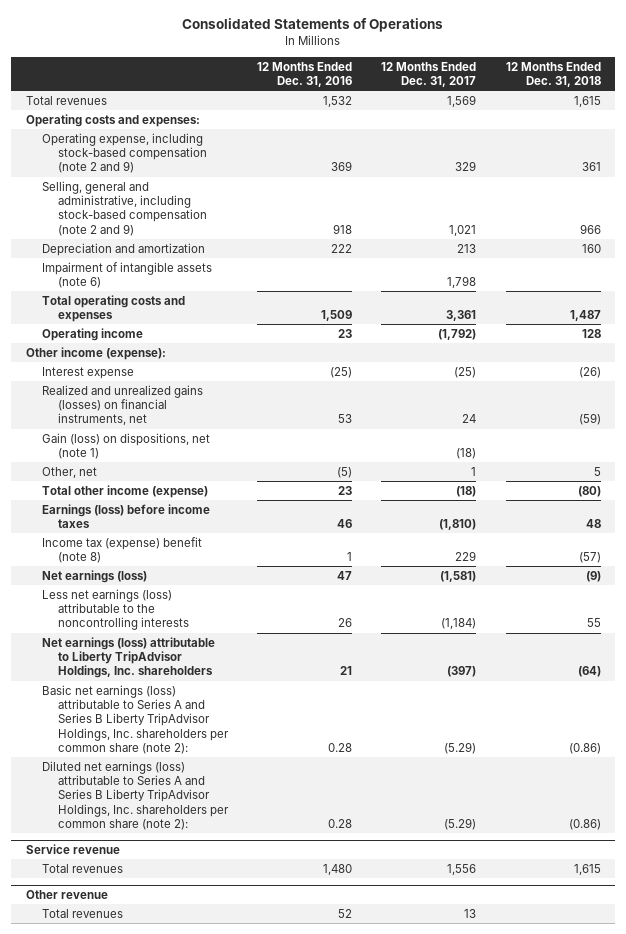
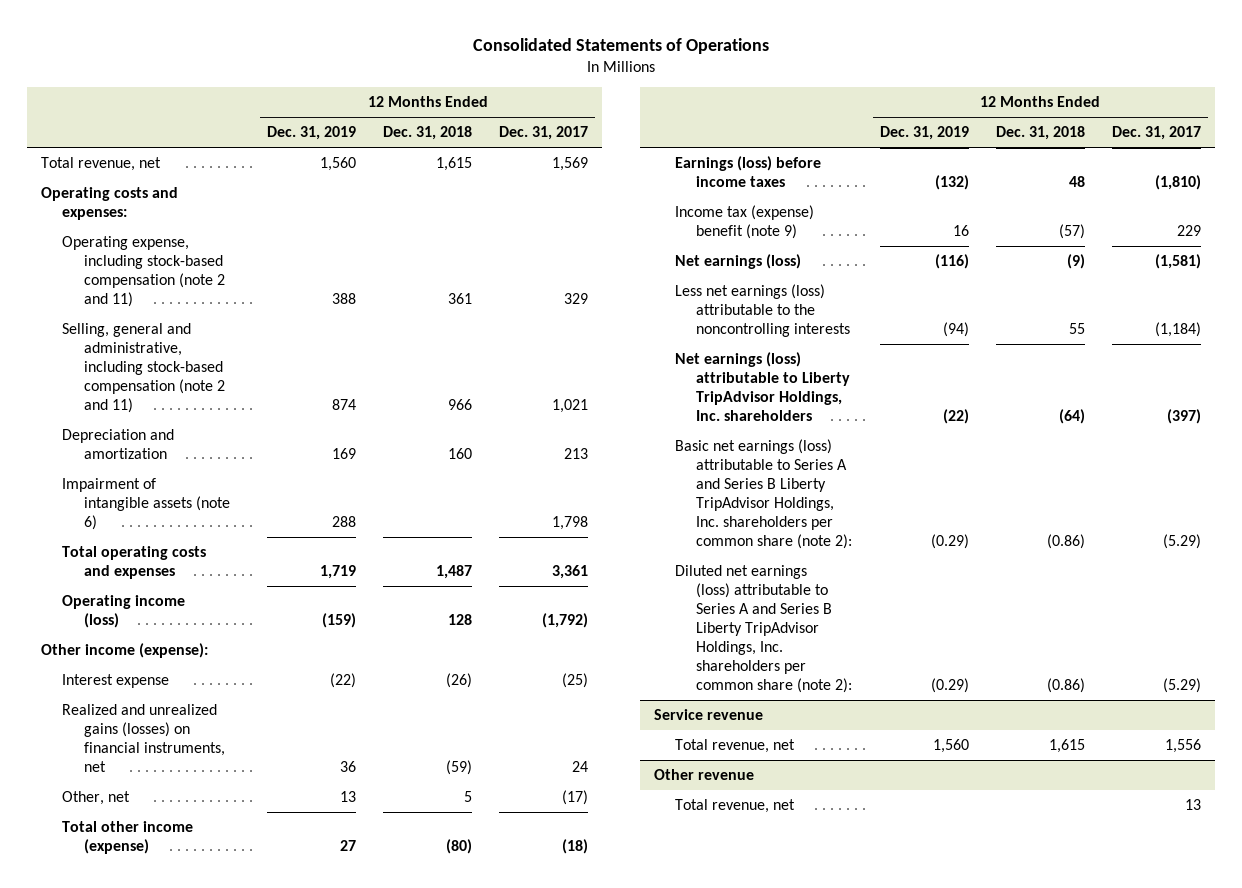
- | 12 Months Ended Dec. 31, 2016 | 12 Months Ended Dec. 31, 2017 | 12 Months Ended Dec. 31, 2018
+ | 12 Months Ended Dec. 31, 2019 | 12 Months Ended Dec. 31, 2018 | 12 Months Ended Dec. 31, 2017
- Total revenues | 1,532 | 1,569 | 1,615
+ Total revenue, net | 1,560 | 1,615 | 1,569
- Operating expense, including stock-based compensation (note 2 and 9) | 369 | 329 | 361
- Selling, general and administrative, including stock-based compensation (note 2 and 9) | 918 | 1,021 | 966
+ Operating expense, including stock-based compensation (note 2 and 11) | 388 | 361 | 329
+ Selling, general and administrative, including stock-based compensation (note 2 and 11) | 874 | 966 | 1,021
- Operating income | 23 | (1,792) | 128
+ Operating income (loss) | (159) | 128 | (1,792)
- Gain (loss) on dispositions, net (note 1) | | (18) |
- Other, net | (5) | 1 | 5
+ Other, net | 13 | 5 | (17)
- Income tax (expense) benefit (note 8) | 1 | 229 | (57)
+ Income tax (expense) benefit (note 9) | 16 | (57) | 229
@ Service revenue
- Total revenues | 1,480 | 1,556 | 1,615
+ Total revenue, net | 1,560 | 1,615 | 1,556
@ Other revenue
- Total revenues | 52 | 13 |
+ Total revenue, net | | | 13

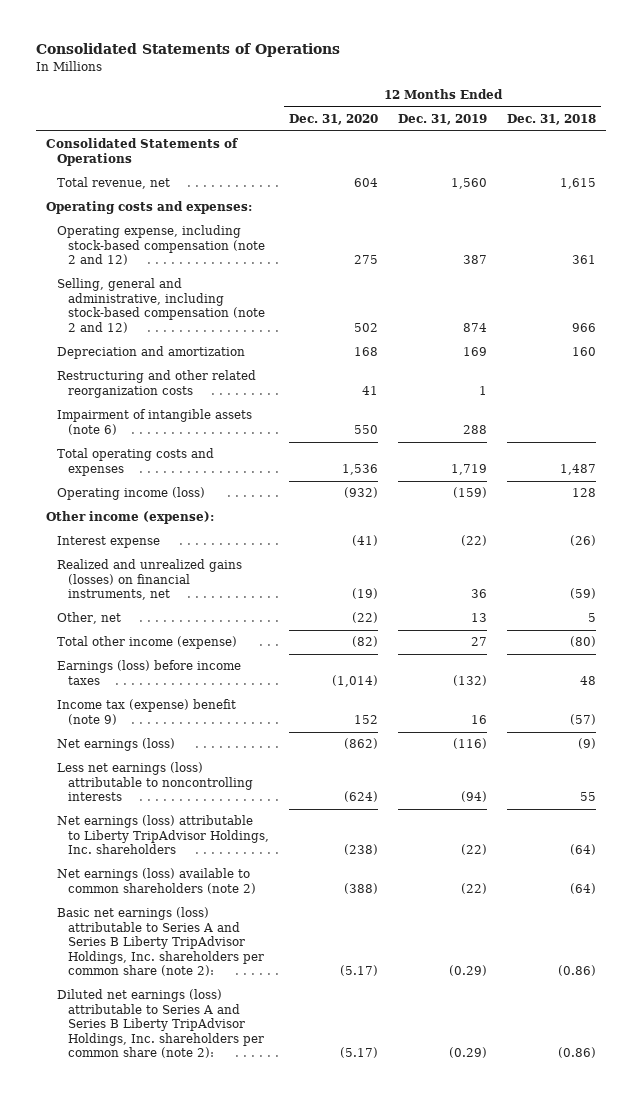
- | 12 Months Ended Dec. 31, 2019 | 12 Months Ended Dec. 31, 2018 | 12 Months Ended Dec. 31, 2017
+ | 12 Months Ended Dec. 31, 2020 | 12 Months Ended Dec. 31, 2019 | 12 Months Ended Dec. 31, 2018
+ Consolidated Statements of Operations
- Operating expense, including stock-based compensation (note 2 and 11) | 388 | 361 | 329
- Selling, general and administrative, including stock-based compensation (note 2 and 11) | 874 | 966 | 1,021
+ Operating expense, including stock-based compensation (note 2 and 12) | 275 | 387 | 361
+ Selling, general and administrative, including stock-based compensation (note 2 and 12) | 502 | 874 | 966
+ Restructuring and other related reorganization costs | 41 | 1 |
- Less net earnings (loss) attributable to the noncontrolling interests | (94) | 55 | (1,184)
+ Less net earnings (loss) attributable to noncontrolling interests | (624) | (94) | 55
+ Net earnings (loss) available to common shareholders (note 2) | (388) | (22) | (64)
- Service revenue
- Total revenue, net | 1,560 | 1,615 | 1,556
- Other revenue
- Total revenue, net | | | 13

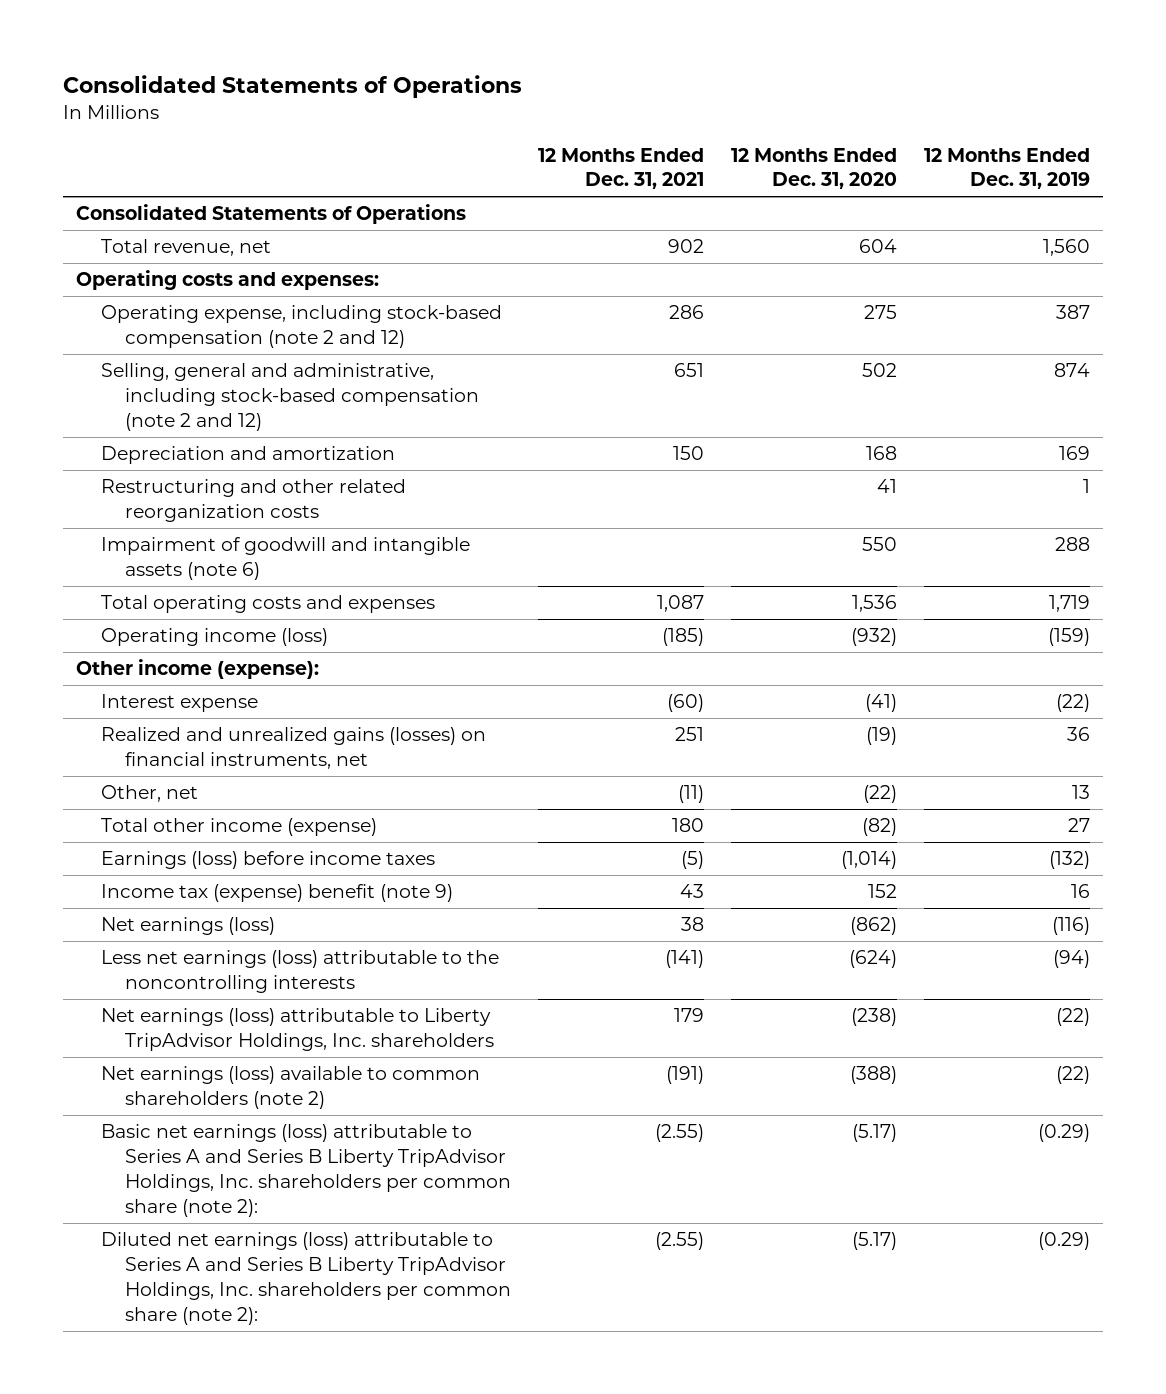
- | 12 Months Ended Dec. 31, 2020 | 12 Months Ended Dec. 31, 2019 | 12 Months Ended Dec. 31, 2018
+ | 12 Months Ended Dec. 31, 2021 | 12 Months Ended Dec. 31, 2020 | 12 Months Ended Dec. 31, 2019
- Impairment of intangible assets (note 6) | 550 | 288 |
+ Impairment of goodwill and intangible assets (note 6) | | 550 | 288
- Less net earnings (loss) attributable to noncontrolling interests | (624) | (94) | 55
+ Less net earnings (loss) attributable to the noncontrolling interests | (141) | (624) | (94)

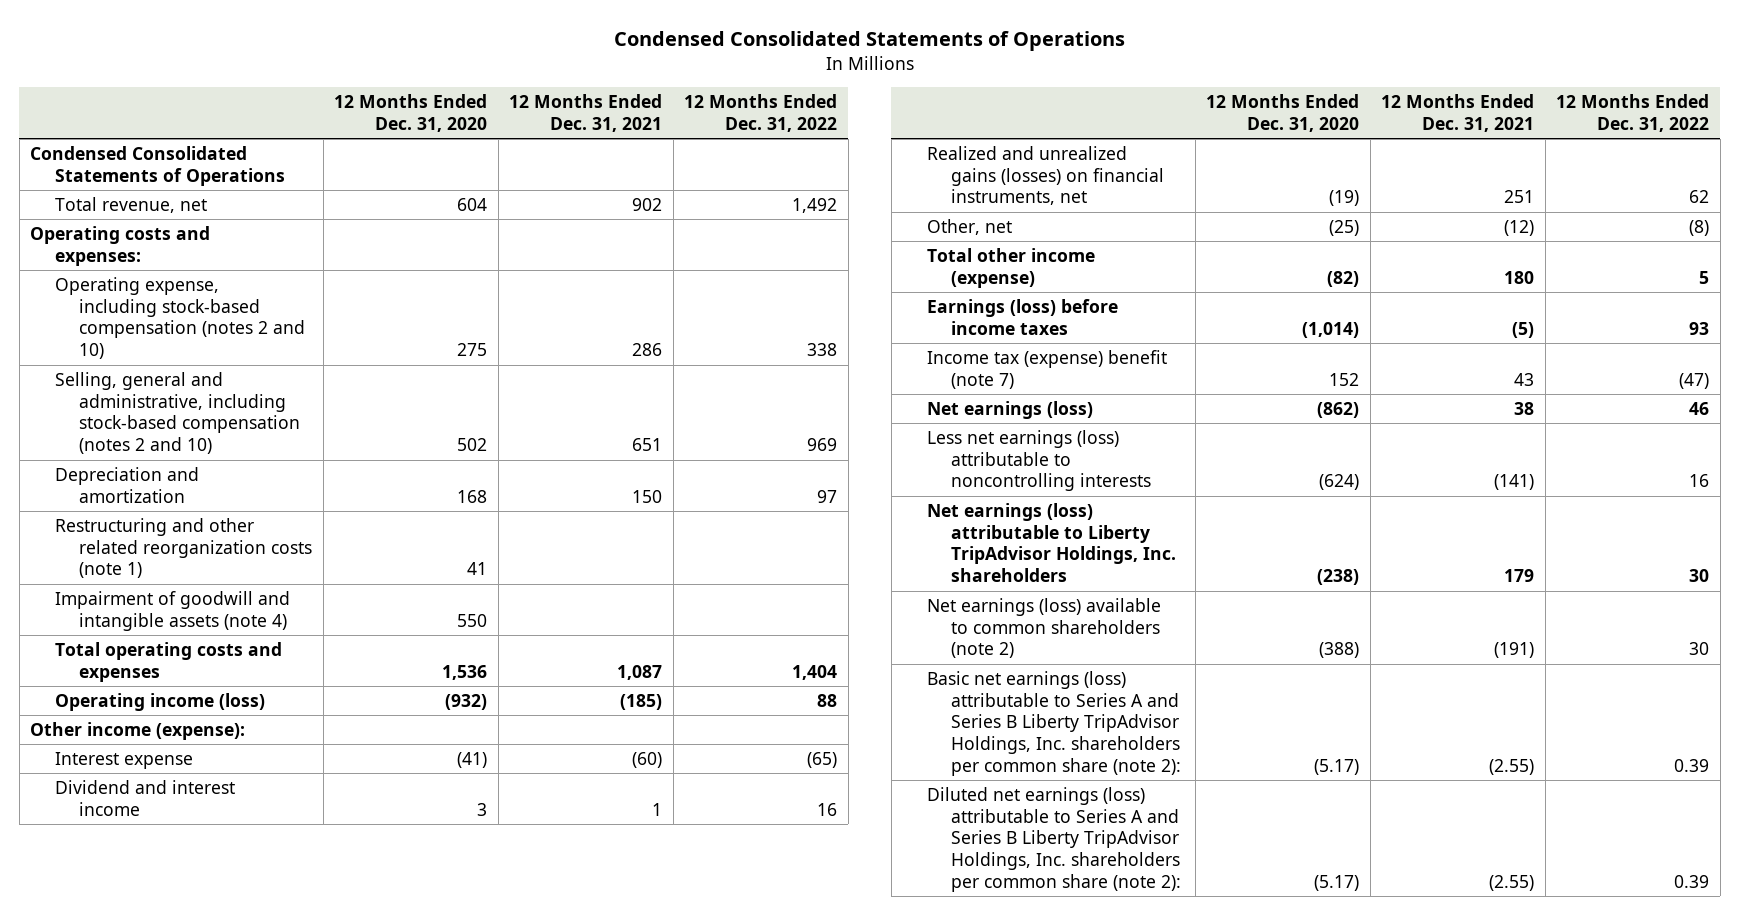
- Consolidated Statements of Operations
+ Condensed Consolidated Statements of Operations
- | 12 Months Ended Dec. 31, 2021 | 12 Months Ended Dec. 31, 2020 | 12 Months Ended Dec. 31, 2019
+ | 12 Months Ended Dec. 31, 2020 | 12 Months Ended Dec. 31, 2021 | 12 Months Ended Dec. 31, 2022
- Consolidated Statements of Operations
+ Condensed Consolidated Statements of Operations
- Operating expense, including stock-based compensation (note 2 and 12) | 286 | 275 | 387
- Selling, general and administrative, including stock-based compensation (note 2 and 12) | 651 | 502 | 874
+ Operating expense, including stock-based compensation (notes 2 and 10) | 275 | 286 | 338
+ Selling, general and administrative, including stock-based compensation (notes 2 and 10) | 502 | 651 | 969
- Restructuring and other related reorganization costs | | 41 | 1
- Impairment of goodwill and intangible assets (note 6) | | 550 | 288
+ Restructuring and other related reorganization costs (note 1) | 41 | |
+ Impairment of goodwill and intangible assets (note 4) | 550 | |
+ Dividend and interest income | 3 | 1 | 16
- Other, net | (11) | (22) | 13
+ Other, net | (25) | (12) | (8)
- Income tax (expense) benefit (note 9) | 43 | 152 | 16
+ Income tax (expense) benefit (note 7) | 152 | 43 | (47)
- Less net earnings (loss) attributable to the noncontrolling interests | (141) | (624) | (94)
+ Less net earnings (loss) attributable to noncontrolling interests | (624) | (141) | 16

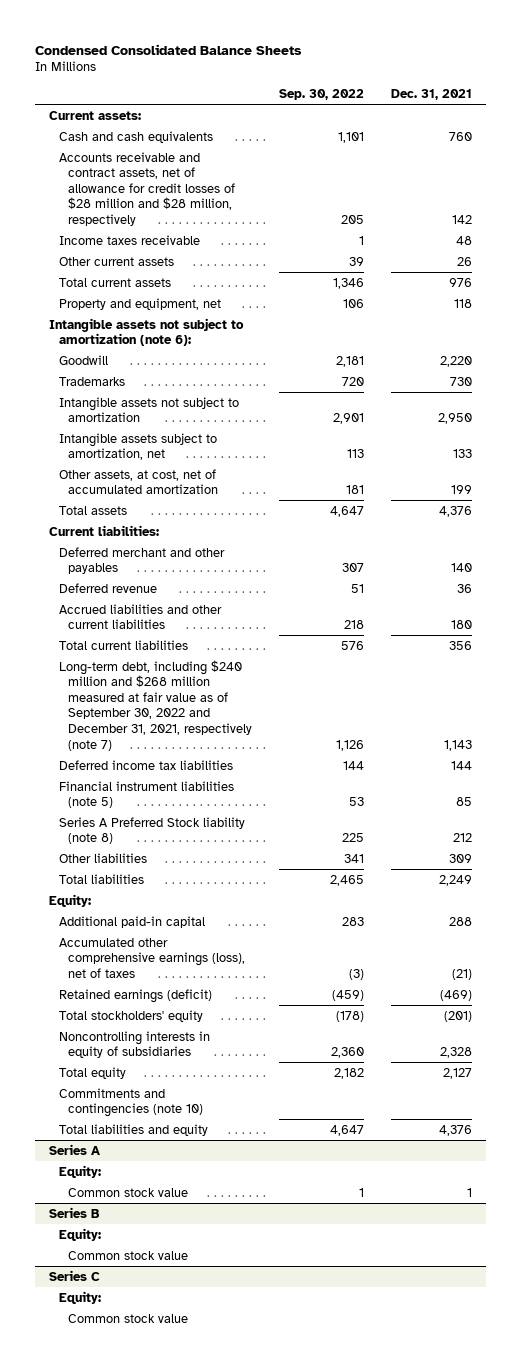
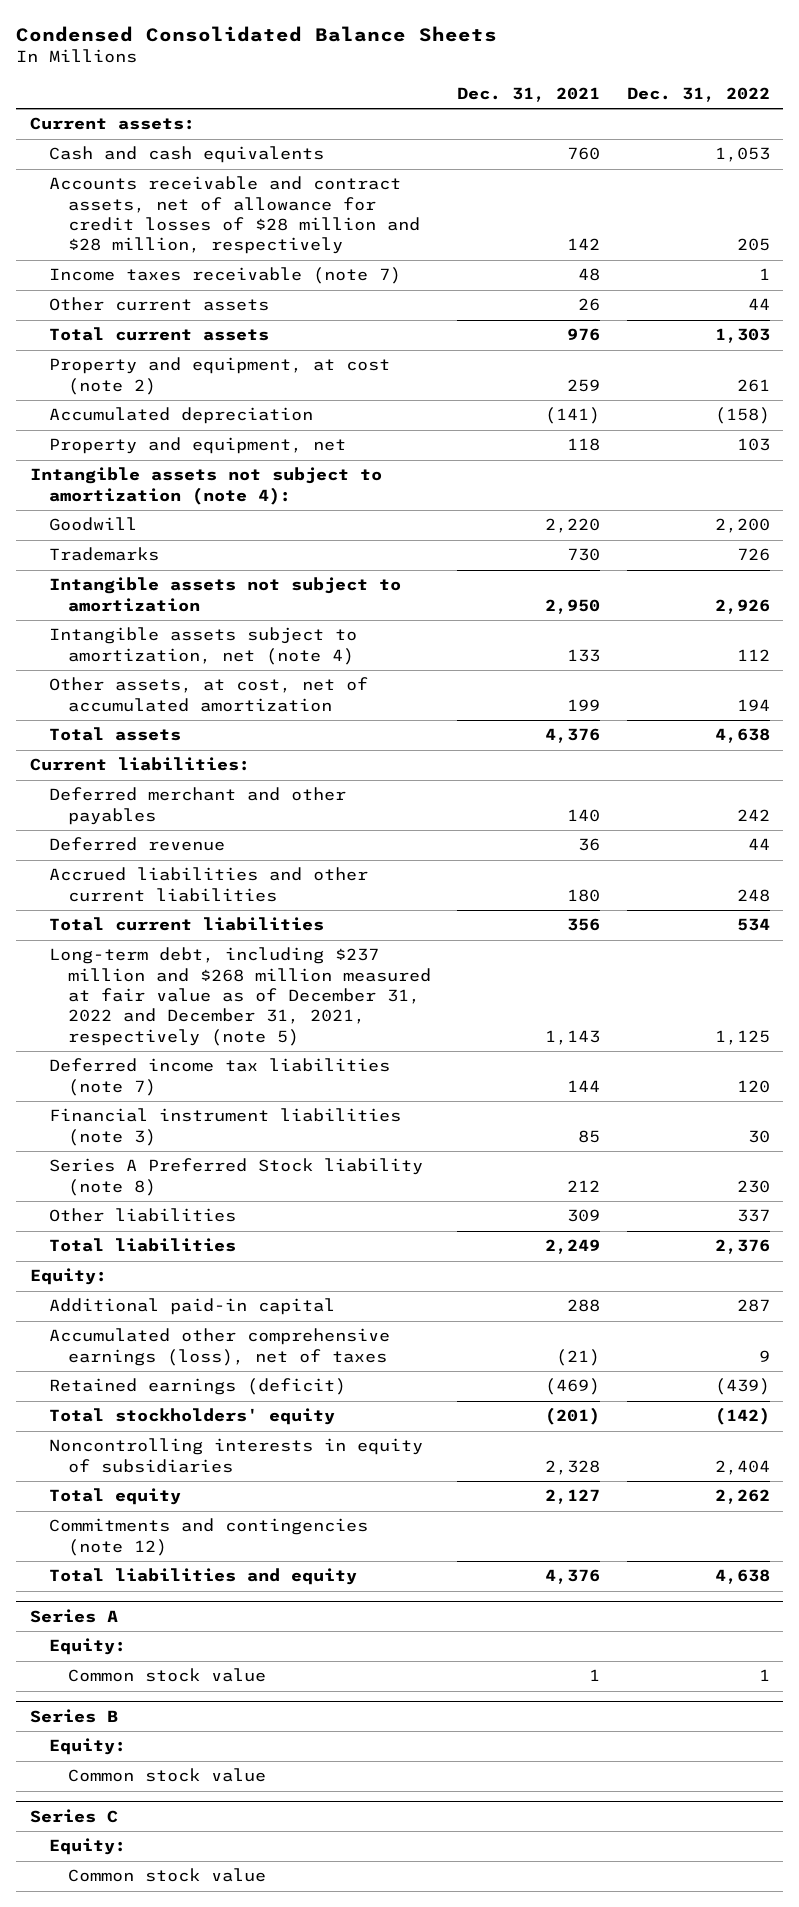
- | Sep. 30, 2022 | Dec. 31, 2021
+ | Dec. 31, 2021 | Dec. 31, 2022
- Income taxes receivable | 1 | 48
+ Income taxes receivable (note 7) | 48 | 1
+ Property and equipment, at cost (note 2) | 259 | 261
+ Accumulated depreciation | (141) | (158)
- Intangible assets not subject to amortization (note 6):
+ Intangible assets not subject to amortization (note 4):
- Intangible assets subject to amortization, net | 113 | 133
+ Intangible assets subject to amortization, net (note 4) | 133 | 112
- Long-term debt, including $240 million and $268 million measured at fair value as of September 30, 2022 and December 31, 2021, respectively (note 7) | 1,126 | 1,143
- Deferred income tax liabilities | 144 | 144
- Financial instrument liabilities (note 5) | 53 | 85
+ Long-term debt, including $237 million and $268 million measured at fair value as of December 31, 2022 and December 31, 2021, respectively (note 5) | 1,143 | 1,125
+ Deferred income tax liabilities (note 7) | 144 | 120
+ Financial instrument liabilities (note 3) | 85 | 30
- Commitments and contingencies (note 10)
+ Commitments and contingencies (note 12)

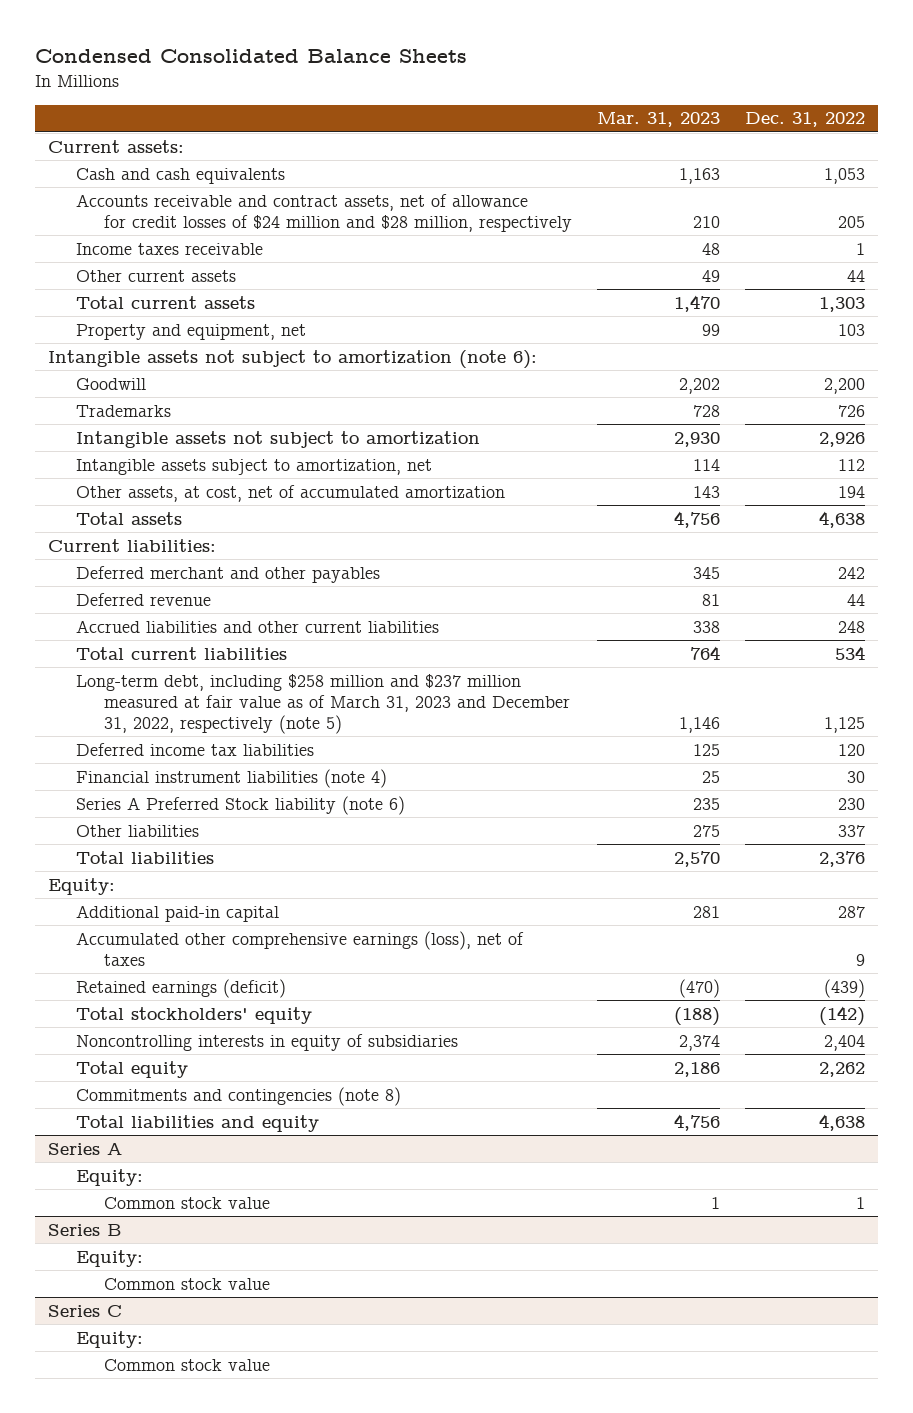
- | Dec. 31, 2021 | Dec. 31, 2022
+ | Mar. 31, 2023 | Dec. 31, 2022
- Accounts receivable and contract assets, net of allowance for credit losses of $28 million and $28 million, respectively | 142 | 205
- Income taxes receivable (note 7) | 48 | 1
+ Accounts receivable and contract assets, net of allowance for credit losses of $24 million and $28 million, respectively | 210 | 205
+ Income taxes receivable | 48 | 1
- Property and equipment, at cost (note 2) | 259 | 261
- Accumulated depreciation | (141) | (158)
- Intangible assets not subject to amortization (note 4):
+ Intangible assets not subject to amortization (note 6):
- Intangible assets subject to amortization, net (note 4) | 133 | 112
+ Intangible assets subject to amortization, net | 114 | 112
- Long-term debt, including $237 million and $268 million measured at fair value as of December 31, 2022 and December 31, 2021, respectively (note 5) | 1,143 | 1,125
- Deferred income tax liabilities (note 7) | 144 | 120
- Financial instrument liabilities (note 3) | 85 | 30
- Series A Preferred Stock liability (note 8) | 212 | 230
+ Long-term debt, including $258 million and $237 million measured at fair value as of March 31, 2023 and December 31, 2022, respectively (note 5) | 1,146 | 1,125
+ Deferred income tax liabilities | 125 | 120
+ Financial instrument liabilities (note 4) | 25 | 30
+ Series A Preferred Stock liability (note 6) | 235 | 230
- Commitments and contingencies (note 12)
+ Commitments and contingencies (note 8)

